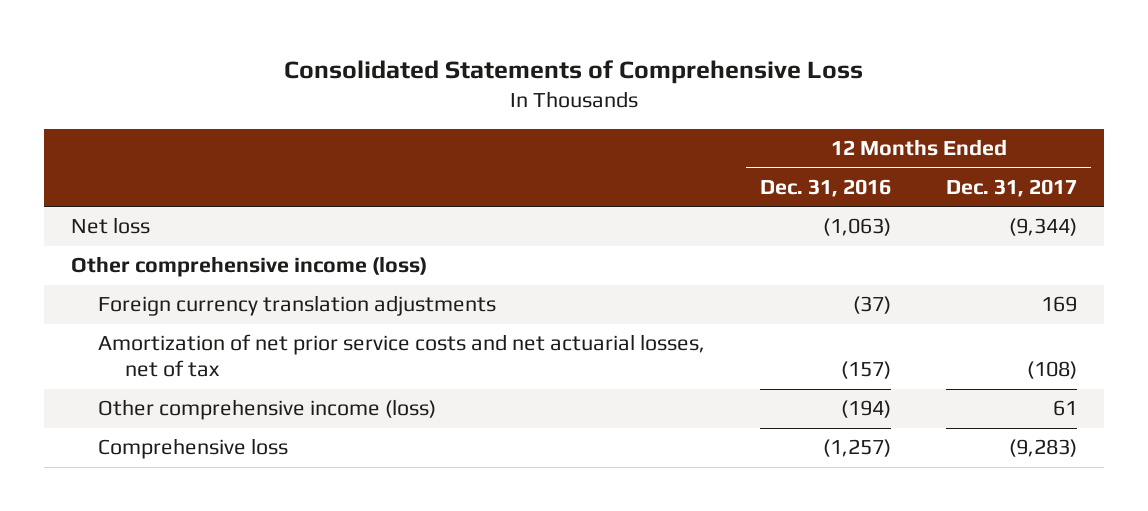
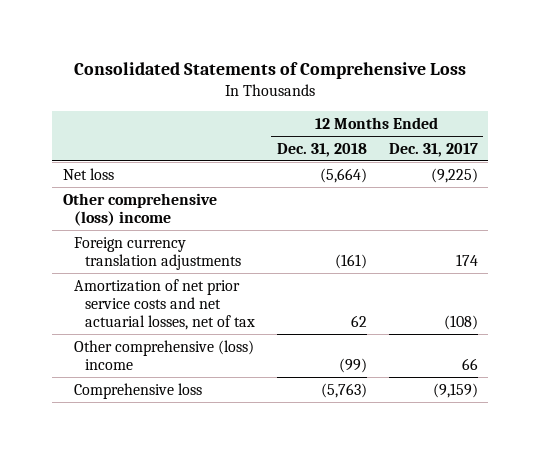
- | 12 Months Ended Dec. 31, 2016 | 12 Months Ended Dec. 31, 2017
+ | 12 Months Ended Dec. 31, 2018 | 12 Months Ended Dec. 31, 2017
- Net loss | (1,063) | (9,344)
- Other comprehensive income (loss)
- Foreign currency translation adjustments | (37) | 169
+ Net loss | (5,664) | (9,225)
+ Other comprehensive (loss) income
+ Foreign currency translation adjustments | (161) | 174
- Other comprehensive income (loss) | (194) | 61
- Comprehensive loss | (1,257) | (9,283)
+ Other comprehensive (loss) income | (99) | 66
+ Comprehensive loss | (5,763) | (9,159)

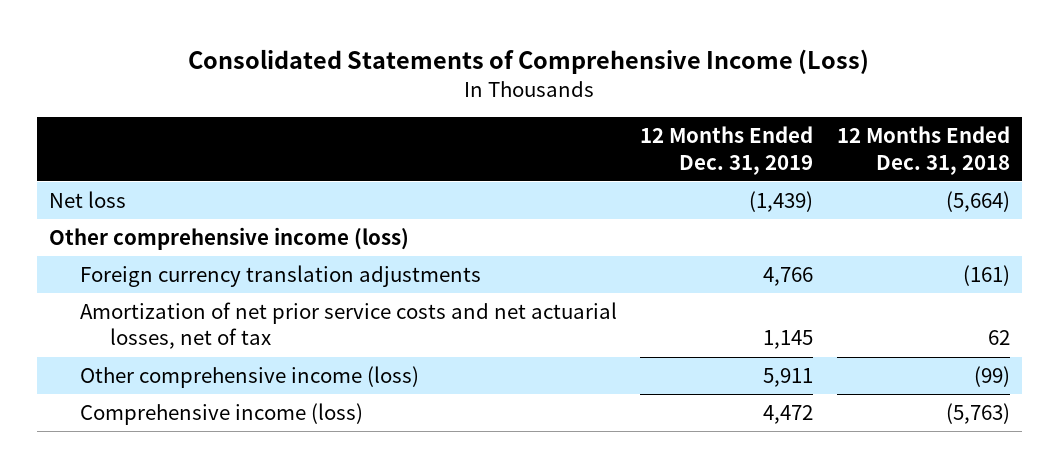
- Consolidated Statements of Comprehensive Loss
+ Consolidated Statements of Comprehensive Income (Loss)
- | 12 Months Ended Dec. 31, 2018 | 12 Months Ended Dec. 31, 2017
+ | 12 Months Ended Dec. 31, 2019 | 12 Months Ended Dec. 31, 2018
- Other comprehensive (loss) income
+ Other comprehensive income (loss)
- Other comprehensive (loss) income | (99) | 66
- Comprehensive loss | (5,763) | (9,159)
+ Other comprehensive income (loss) | 5,911 | (99)
+ Comprehensive income (loss) | 4,472 | (5,763)

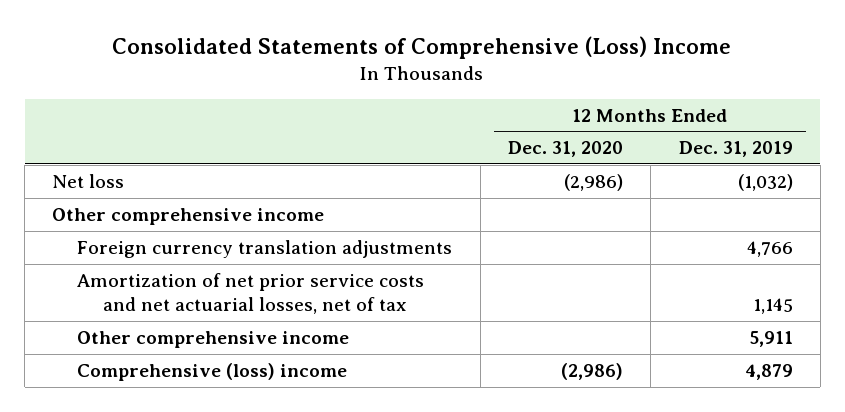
- Consolidated Statements of Comprehensive Income (Loss)
+ Consolidated Statements of Comprehensive (Loss) Income
- | 12 Months Ended Dec. 31, 2019 | 12 Months Ended Dec. 31, 2018
+ | 12 Months Ended Dec. 31, 2020 | 12 Months Ended Dec. 31, 2019
- Net loss | (1,439) | (5,664)
- Other comprehensive income (loss)
+ Net loss | (2,986) | (1,032)
+ Other comprehensive income
- Other comprehensive income (loss) | 5,911 | (99)
- Comprehensive income (loss) | 4,472 | (5,763)
+ Other comprehensive income | | 5,911
+ Comprehensive (loss) income | (2,986) | 4,879

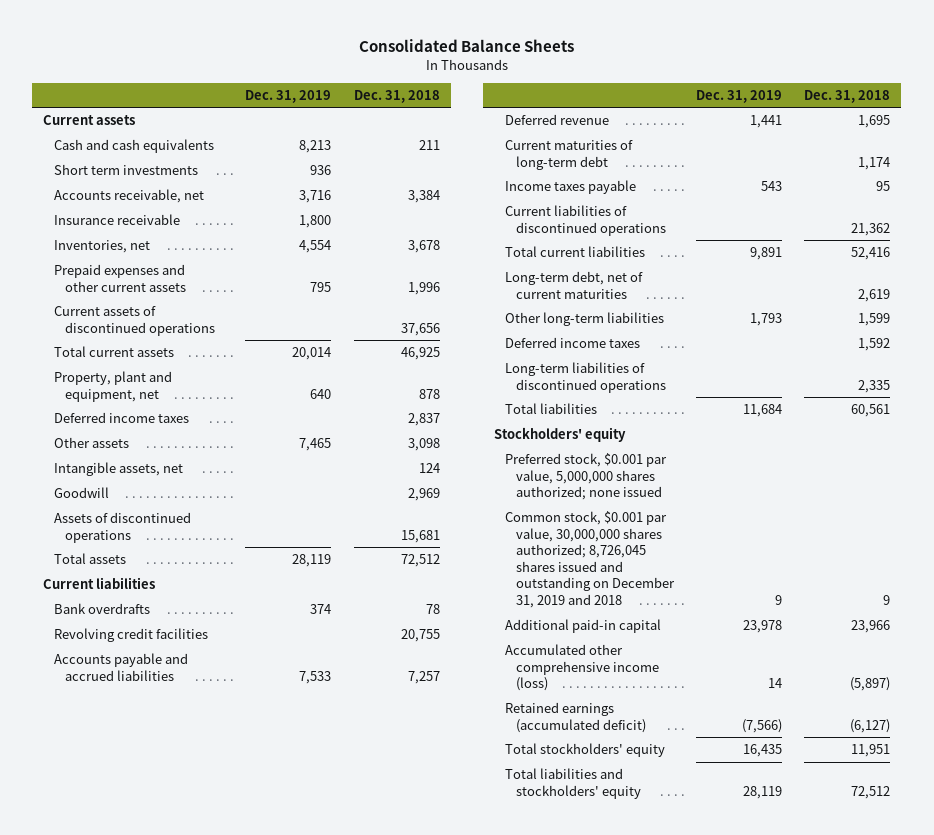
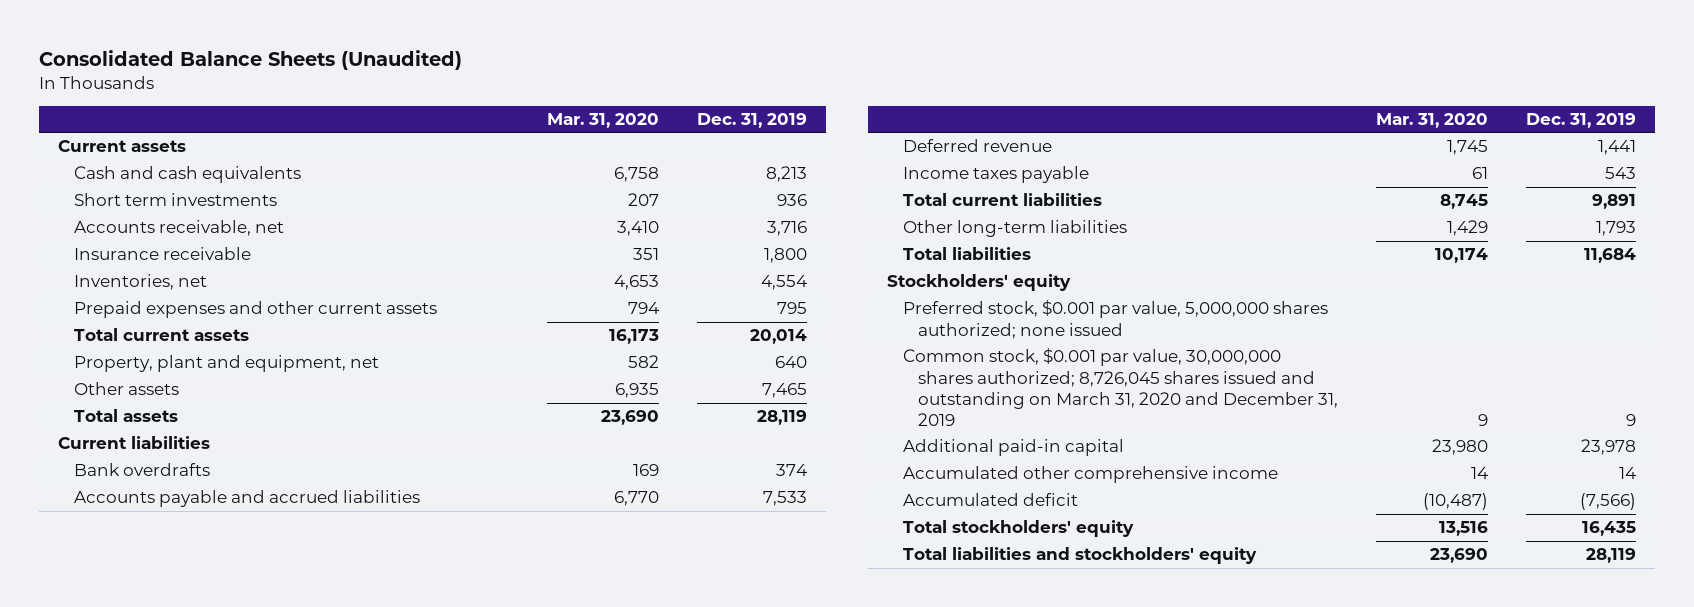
- Consolidated Balance Sheets
+ Consolidated Balance Sheets (Unaudited)
- | Dec. 31, 2019 | Dec. 31, 2018
+ | Mar. 31, 2020 | Dec. 31, 2019
- Current assets of discontinued operations | | 37,656
- Deferred income taxes | | 2,837
- Intangible assets, net | | 124
- Goodwill | | 2,969
- Assets of discontinued operations | | 15,681
- Revolving credit facilities | | 20,755
- Current maturities of long-term debt | | 1,174
- Current liabilities of discontinued operations | | 21,362
- Long-term debt, net of current maturities | | 2,619
- Deferred income taxes | | 1,592
- Long-term liabilities of discontinued operations | | 2,335
- Common stock, $0.001 par value, 30,000,000 shares authorized; 8,726,045 shares issued and outstanding on December 31, 2019 and 2018 | 9 | 9
+ Common stock, $0.001 par value, 30,000,000 shares authorized; 8,726,045 shares issued and outstanding on March 31, 2020 and December 31, 2019 | 9 | 9
- Accumulated other comprehensive income (loss) | 14 | (5,897)
- Retained earnings (accumulated deficit) | (7,566) | (6,127)
+ Accumulated other comprehensive income | 14 | 14
+ Accumulated deficit | (10,487) | (7,566)

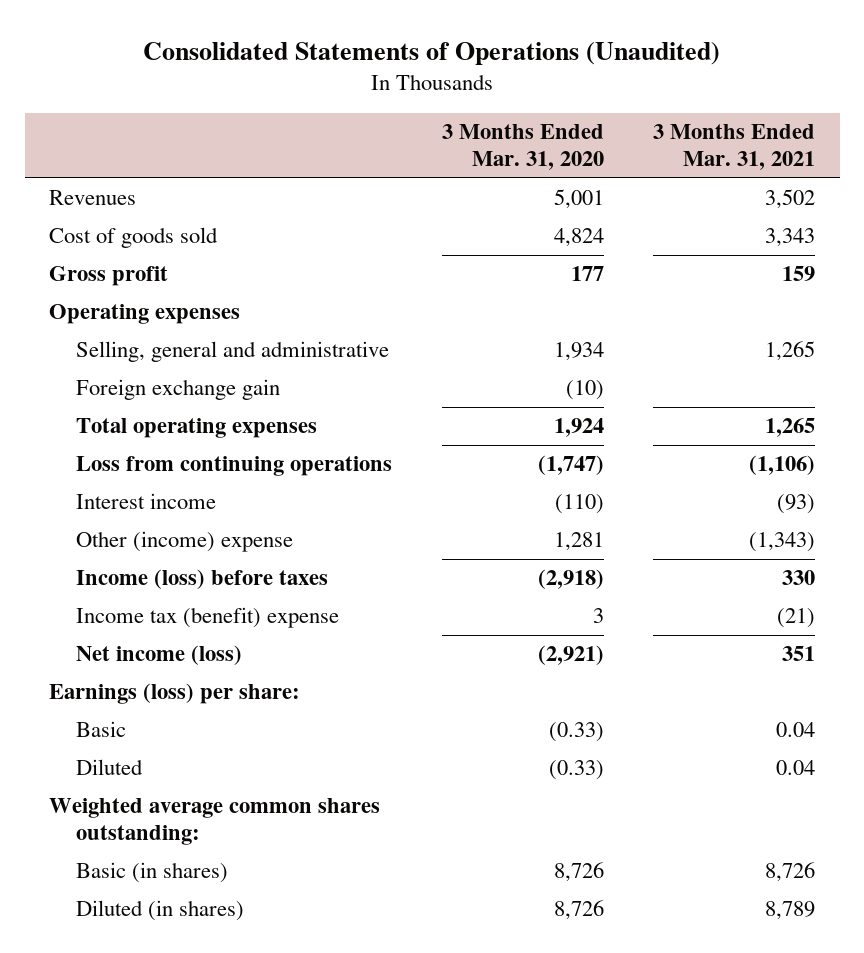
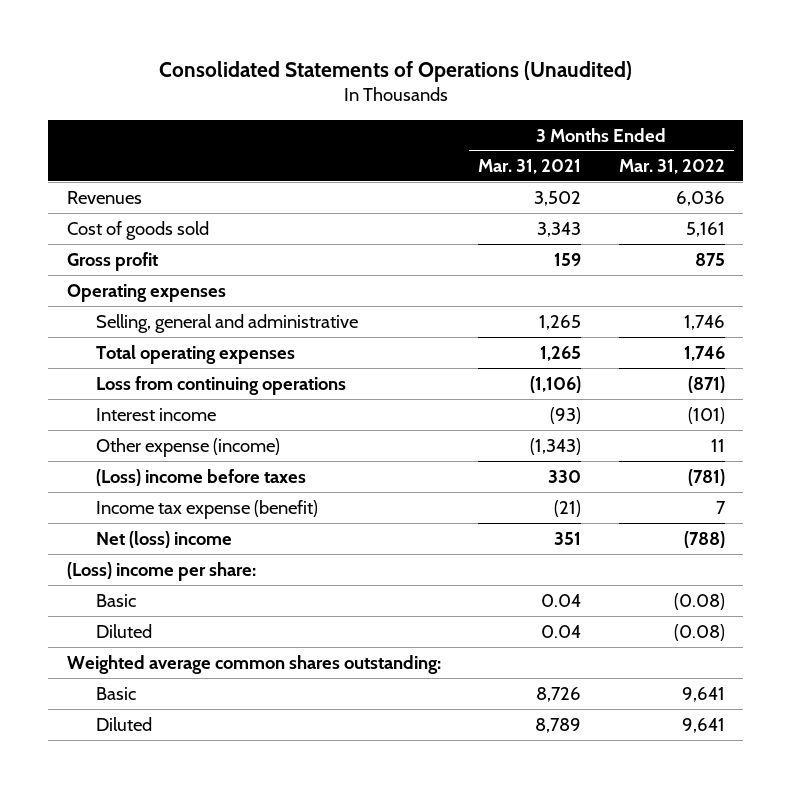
- | 3 Months Ended Mar. 31, 2020 | 3 Months Ended Mar. 31, 2021
+ | 3 Months Ended Mar. 31, 2021 | 3 Months Ended Mar. 31, 2022
- Foreign exchange gain | (10) |
- Other (income) expense | 1,281 | (1,343)
- Income (loss) before taxes | (2,918) | 330
- Income tax (benefit) expense | 3 | (21)
- Net income (loss) | (2,921) | 351
- Earnings (loss) per share:
+ Other expense (income) | (1,343) | 11
+ (Loss) income before taxes | 330 | (781)
+ Income tax expense (benefit) | (21) | 7
+ Net (loss) income | 351 | (788)
+ (Loss) income per share:
- Basic (in shares) | 8,726 | 8,726
- Diluted (in shares) | 8,726 | 8,789
+ Basic | 8,726 | 9,641
+ Diluted | 8,789 | 9,641

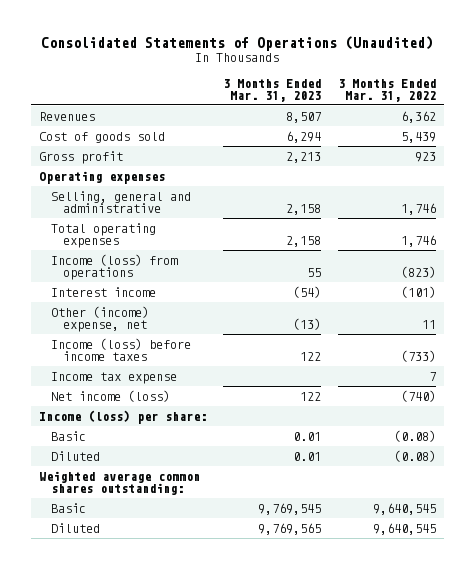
- | 3 Months Ended Mar. 31, 2021 | 3 Months Ended Mar. 31, 2022
+ | 3 Months Ended Mar. 31, 2023 | 3 Months Ended Mar. 31, 2022
- Revenues | 3,502 | 6,036
- Cost of goods sold | 3,343 | 5,161
- Gross profit | 159 | 875
+ Revenues | 8,507 | 6,362
+ Cost of goods sold | 6,294 | 5,439
+ Gross profit | 2,213 | 923
- Loss from continuing operations | (1,106) | (871)
+ Income (loss) from operations | 55 | (823)
- Other expense (income) | (1,343) | 11
- (Loss) income before taxes | 330 | (781)
- Income tax expense (benefit) | (21) | 7
- Net (loss) income | 351 | (788)
- (Loss) income per share:
+ Other (income) expense, net | (13) | 11
+ Income (loss) before income taxes | 122 | (733)
+ Income tax expense | | 7
+ Net income (loss) | 122 | (740)
+ Income (loss) per share:
- Basic | 8,726 | 9,641
- Diluted | 8,789 | 9,641
+ Basic | 9,769,545 | 9,640,545
+ Diluted | 9,769,565 | 9,640,545

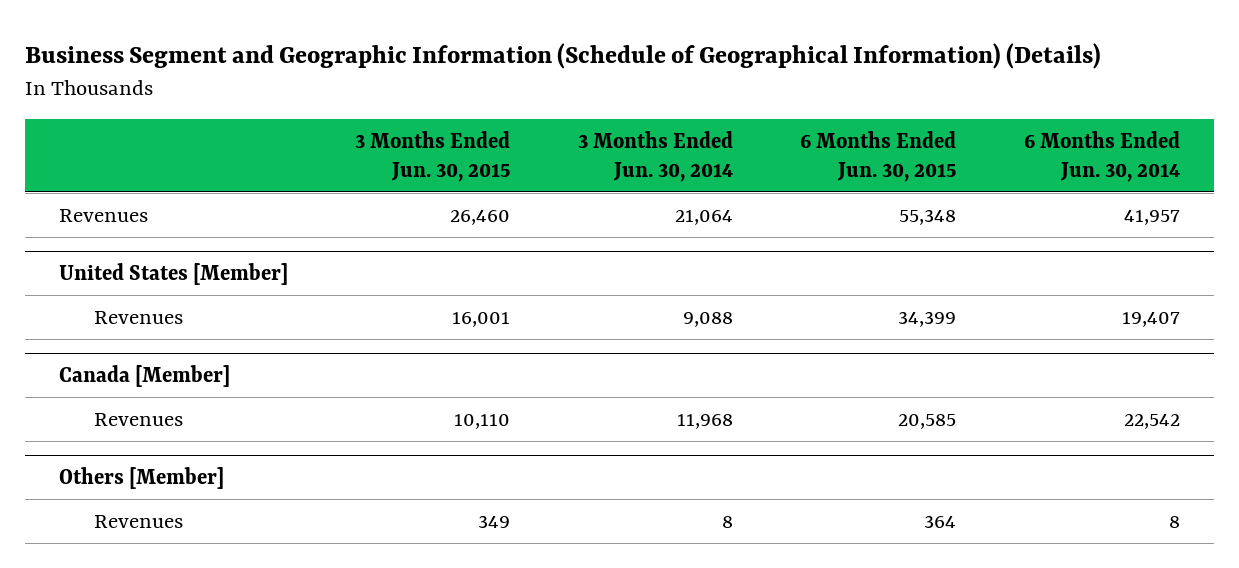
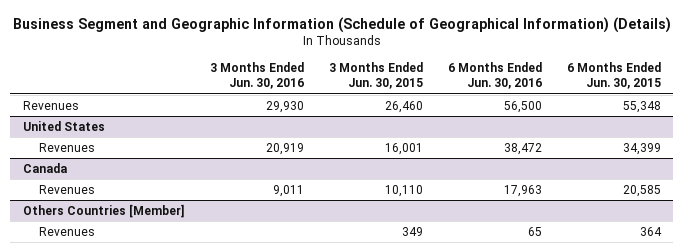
- | 3 Months Ended Jun. 30, 2015 | 3 Months Ended Jun. 30, 2014 | 6 Months Ended Jun. 30, 2015 | 6 Months Ended Jun. 30, 2014
+ | 3 Months Ended Jun. 30, 2016 | 3 Months Ended Jun. 30, 2015 | 6 Months Ended Jun. 30, 2016 | 6 Months Ended Jun. 30, 2015
- United States [Member]
+ United States
- Canada [Member]
+ Canada
- Others [Member]
+ Others Countries [Member]

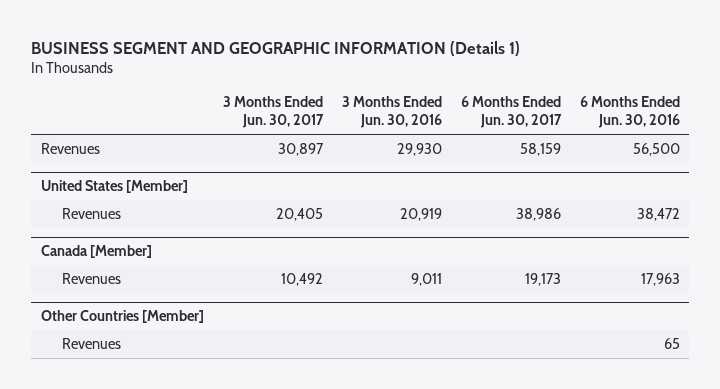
- Business Segment and Geographic Information (Schedule of Geographical Information) (Details)
+ BUSINESS SEGMENT AND GEOGRAPHIC INFORMATION (Details 1)
- | 3 Months Ended Jun. 30, 2016 | 3 Months Ended Jun. 30, 2015 | 6 Months Ended Jun. 30, 2016 | 6 Months Ended Jun. 30, 2015
+ | 3 Months Ended Jun. 30, 2017 | 3 Months Ended Jun. 30, 2016 | 6 Months Ended Jun. 30, 2017 | 6 Months Ended Jun. 30, 2016
- United States
+ United States [Member]
- Canada
+ Canada [Member]
- Others Countries [Member]
+ Other Countries [Member]

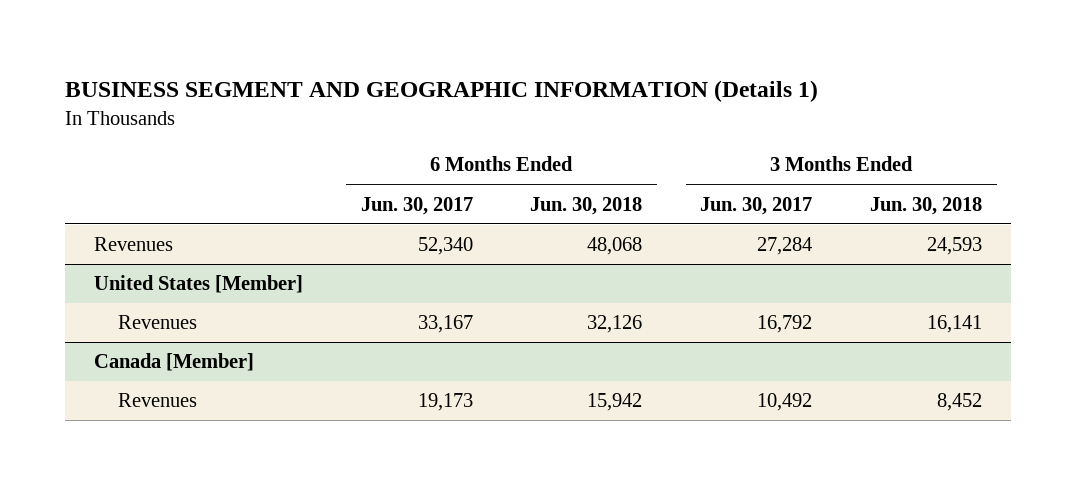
- | 3 Months Ended Jun. 30, 2017 | 3 Months Ended Jun. 30, 2016 | 6 Months Ended Jun. 30, 2017 | 6 Months Ended Jun. 30, 2016
+ | 6 Months Ended Jun. 30, 2017 | 6 Months Ended Jun. 30, 2018 | 3 Months Ended Jun. 30, 2017 | 3 Months Ended Jun. 30, 2018
- Revenues | 30,897 | 29,930 | 58,159 | 56,500
+ Revenues | 52,340 | 48,068 | 27,284 | 24,593
@ United States [Member]
- Revenues | 20,405 | 20,919 | 38,986 | 38,472
+ Revenues | 33,167 | 32,126 | 16,792 | 16,141
- Other Countries [Member]
- Revenues | | | | 65

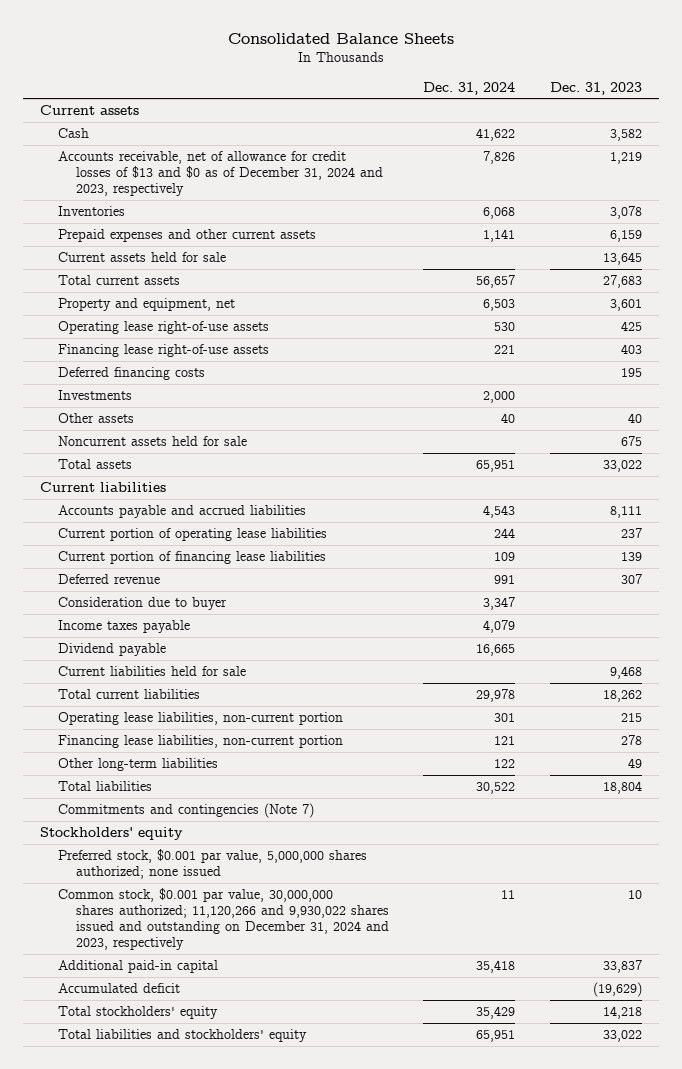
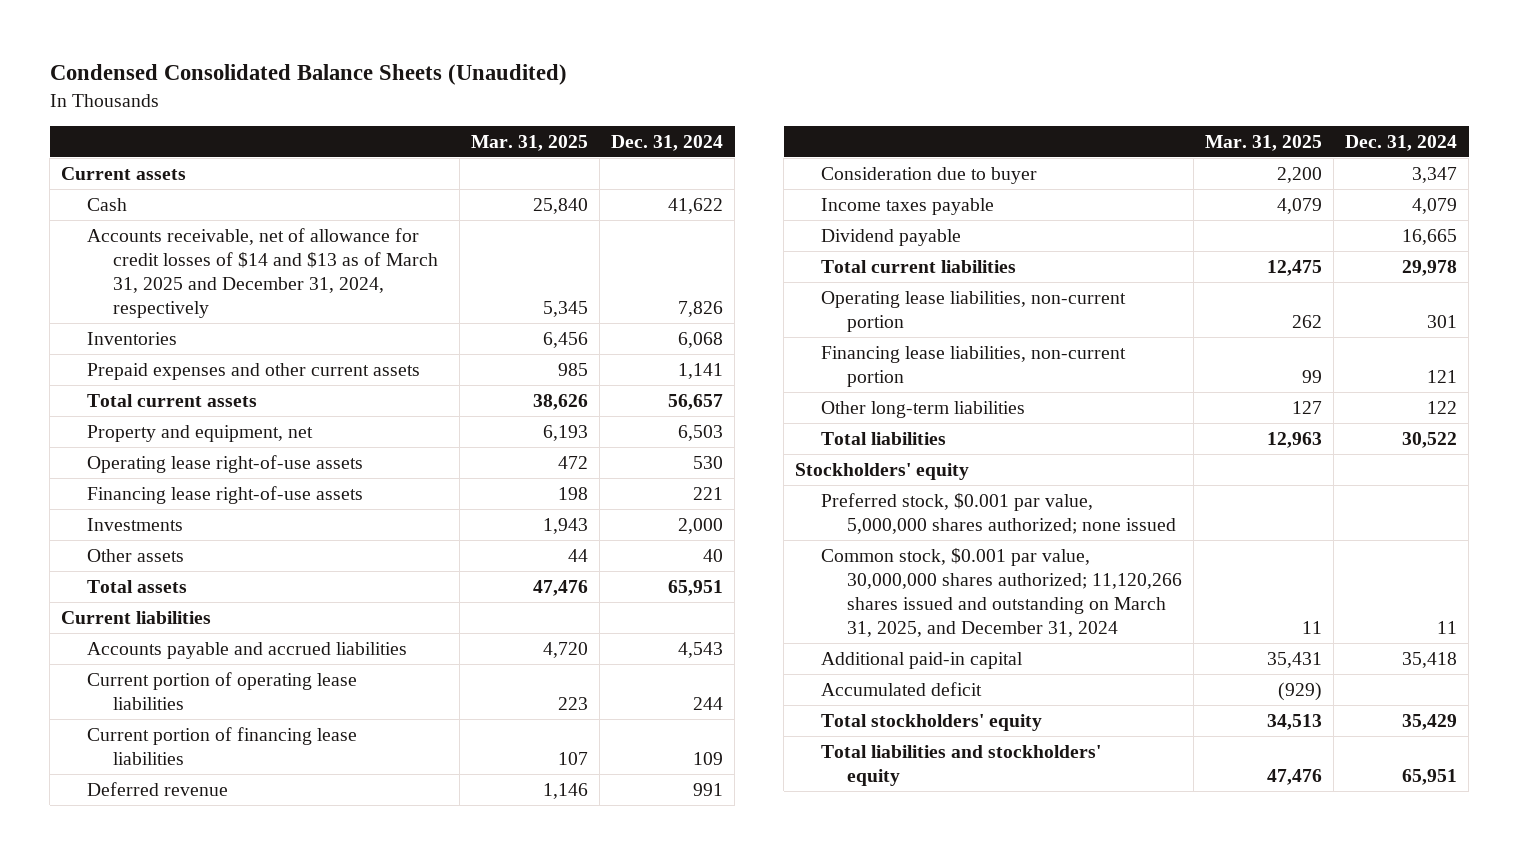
- Consolidated Balance Sheets
+ Condensed Consolidated Balance Sheets (Unaudited)
- | Dec. 31, 2024 | Dec. 31, 2023
+ | Mar. 31, 2025 | Dec. 31, 2024
- Accounts receivable, net of allowance for credit losses of $13 and $0 as of December 31, 2024 and 2023, respectively | 7,826 | 1,219
+ Accounts receivable, net of allowance for credit losses of $14 and $13 as of March 31, 2025 and December 31, 2024, respectively | 5,345 | 7,826
- Current assets held for sale | | 13,645
- Deferred financing costs | | 195
- Noncurrent assets held for sale | | 675
- Current liabilities held for sale | | 9,468
- Commitments and contingencies (Note 7)
- Common stock, $0.001 par value, 30,000,000 shares authorized; 11,120,266 and 9,930,022 shares issued and outstanding on December 31, 2024 and 2023, respectively | 11 | 10
+ Common stock, $0.001 par value, 30,000,000 shares authorized; 11,120,266 shares issued and outstanding on March 31, 2025, and December 31, 2024 | 11 | 11

